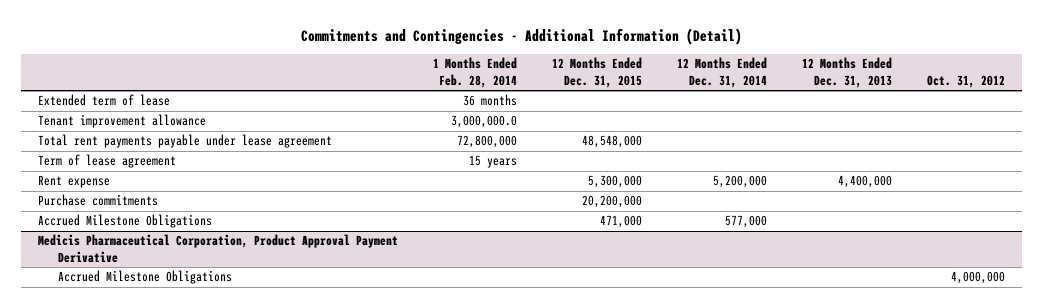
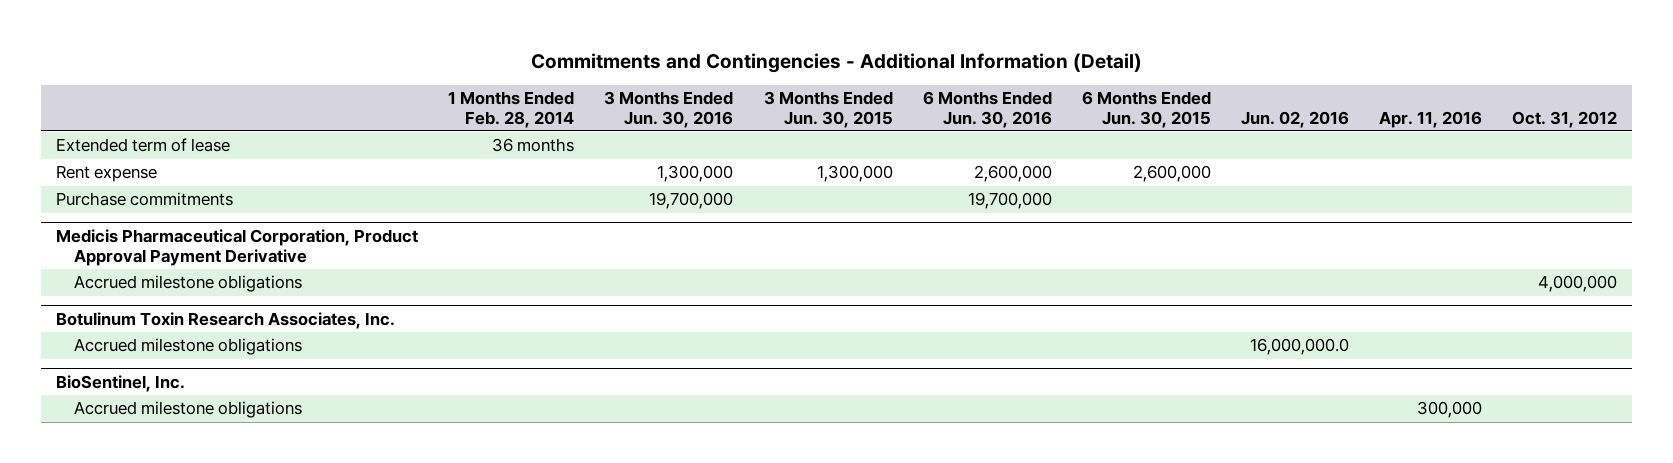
- | 1 Months Ended Feb. 28, 2014 | 12 Months Ended Dec. 31, 2015 | 12 Months Ended Dec. 31, 2014 | 12 Months Ended Dec. 31, 2013 | Oct. 31, 2012
+ | 1 Months Ended Feb. 28, 2014 | 3 Months Ended Jun. 30, 2016 | 3 Months Ended Jun. 30, 2015 | 6 Months Ended Jun. 30, 2016 | 6 Months Ended Jun. 30, 2015 | Jun. 02, 2016 | Apr. 11, 2016 | Oct. 31, 2012
- Tenant improvement allowance | 3,000,000.0 | | | |
- Total rent payments payable under lease agreement | 72,800,000 | 48,548,000 | | |
- Term of lease agreement | 15 years | | | |
- Accrued Milestone Obligations | | 471,000 | 577,000 | |
@ Medicis Pharmaceutical Corporation, Product Approval Payment Derivative
- Accrued Milestone Obligations | | | | | 4,000,000
+ Accrued milestone obligations | | | | | | | | 4,000,000
+ Botulinum Toxin Research Associates, Inc.
+ Accrued milestone obligations | | | | | | 16,000,000.0 | |
+ BioSentinel, Inc.
+ Accrued milestone obligations | | | | | | | 300,000 |

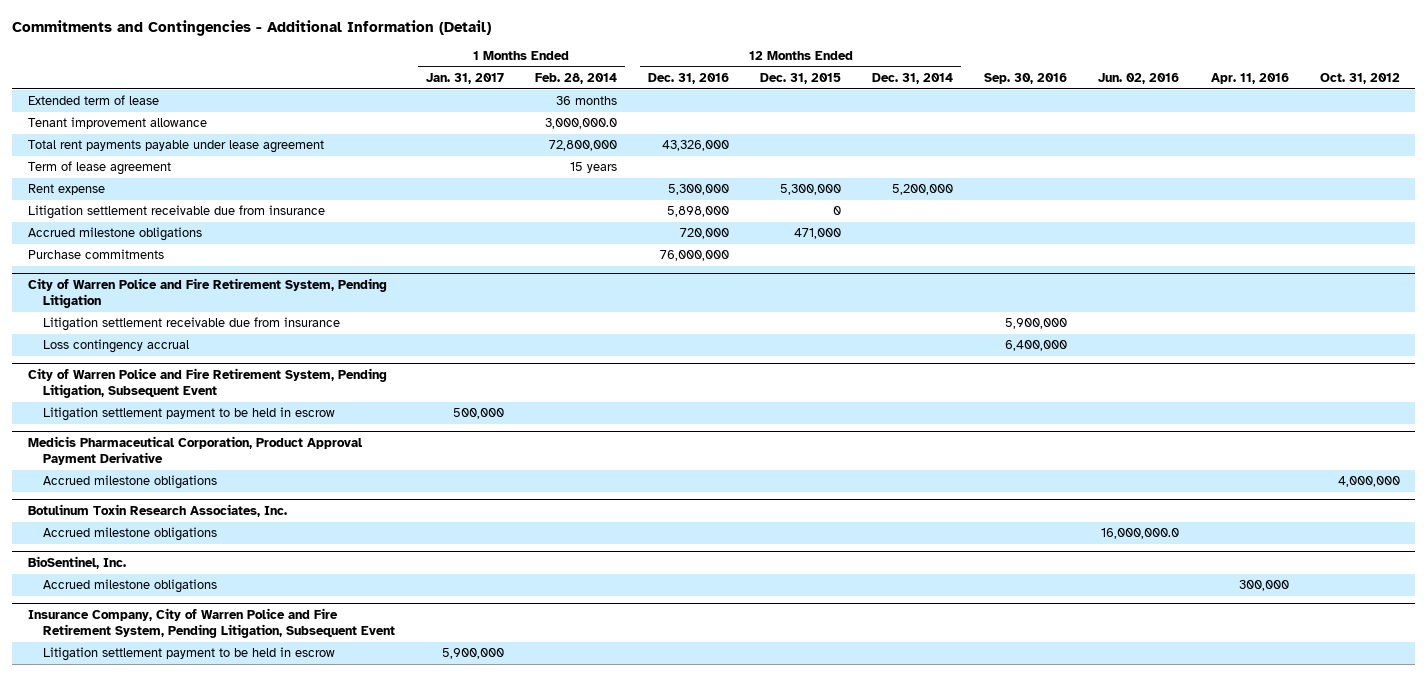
- | 1 Months Ended Feb. 28, 2014 | 3 Months Ended Jun. 30, 2016 | 3 Months Ended Jun. 30, 2015 | 6 Months Ended Jun. 30, 2016 | 6 Months Ended Jun. 30, 2015 | Jun. 02, 2016 | Apr. 11, 2016 | Oct. 31, 2012
+ | 1 Months Ended Jan. 31, 2017 | 1 Months Ended Feb. 28, 2014 | 12 Months Ended Dec. 31, 2016 | 12 Months Ended Dec. 31, 2015 | 12 Months Ended Dec. 31, 2014 | Sep. 30, 2016 | Jun. 02, 2016 | Apr. 11, 2016 | Oct. 31, 2012
+ Tenant improvement allowance | | 3,000,000.0 | | | | | | |
+ Total rent payments payable under lease agreement | | 72,800,000 | 43,326,000 | | | | | |
+ Term of lease agreement | | 15 years | | | | | | |
+ Litigation settlement receivable due from insurance | | | 5,898,000 | 0 | | | | |
+ Accrued milestone obligations | | | 720,000 | 471,000 | | | | |
+ City of Warren Police and Fire Retirement System, Pending Litigation
+ Litigation settlement receivable due from insurance | | | | | | 5,900,000 | | |
+ Loss contingency accrual | | | | | | 6,400,000 | | |
+ City of Warren Police and Fire Retirement System, Pending Litigation, Subsequent Event
+ Litigation settlement payment to be held in escrow | 500,000 | | | | | | | |
+ Insurance Company, City of Warren Police and Fire Retirement System, Pending Litigation, Subsequent Event
+ Litigation settlement payment to be held in escrow | 5,900,000 | | | | | | | |

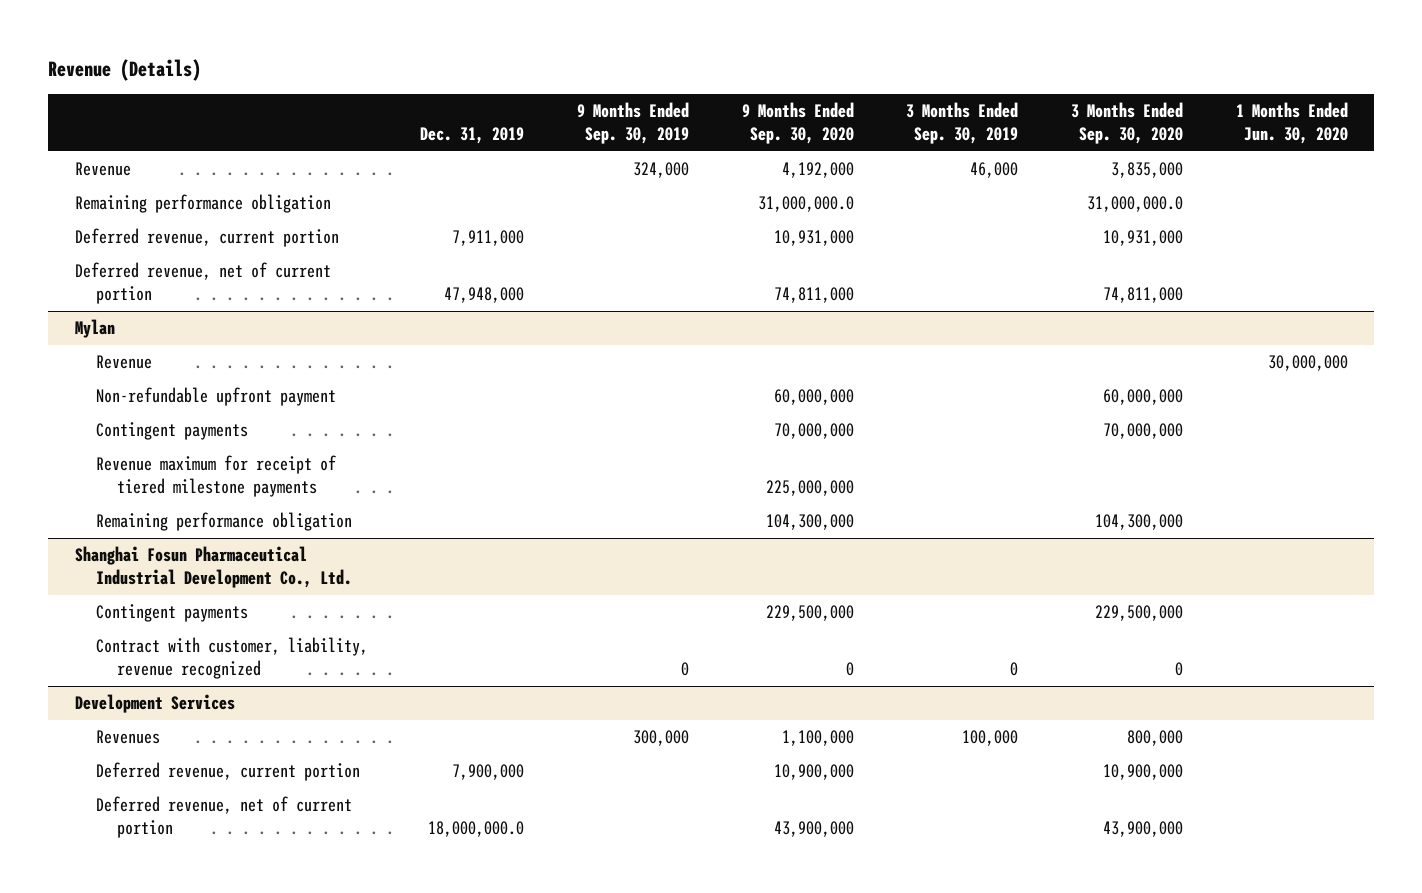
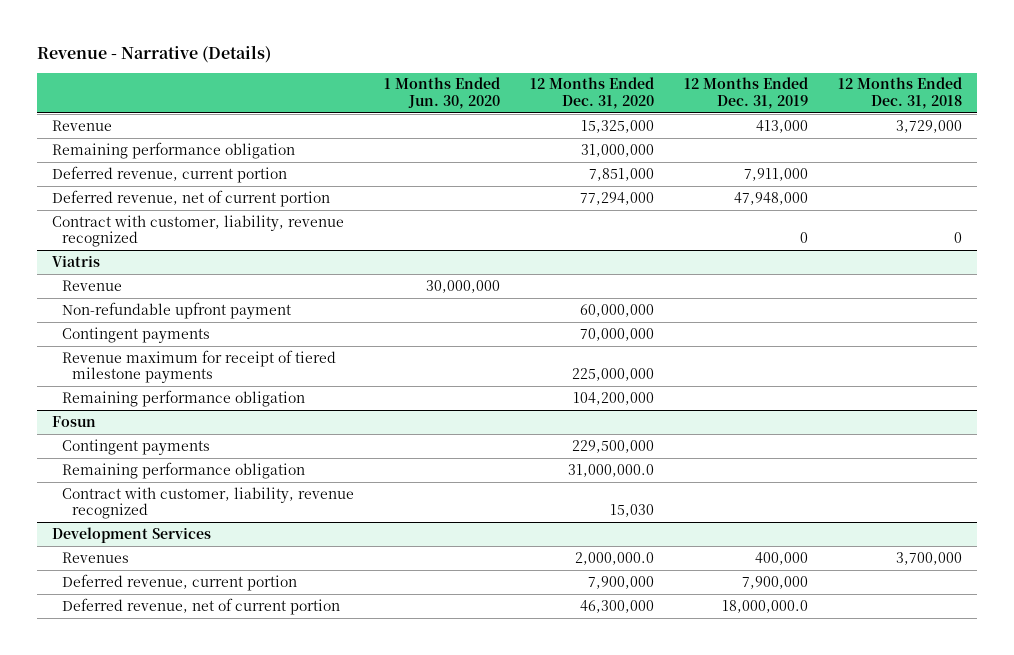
- Revenue (Details)
+ Revenue - Narrative (Details)
- | Dec. 31, 2019 | 9 Months Ended Sep. 30, 2019 | 9 Months Ended Sep. 30, 2020 | 3 Months Ended Sep. 30, 2019 | 3 Months Ended Sep. 30, 2020 | 1 Months Ended Jun. 30, 2020
+ | 1 Months Ended Jun. 30, 2020 | 12 Months Ended Dec. 31, 2020 | 12 Months Ended Dec. 31, 2019 | 12 Months Ended Dec. 31, 2018
- Mylan
+ Contract with customer, liability, revenue recognized | | | 0 | 0
+ Viatris
- Shanghai Fosun Pharmaceutical Industrial Development Co., Ltd.
+ Fosun
+ Remaining performance obligation | | 31,000,000.0 | |

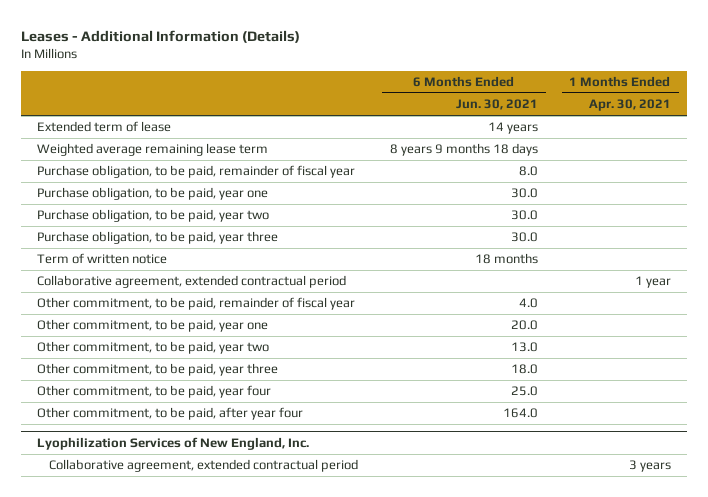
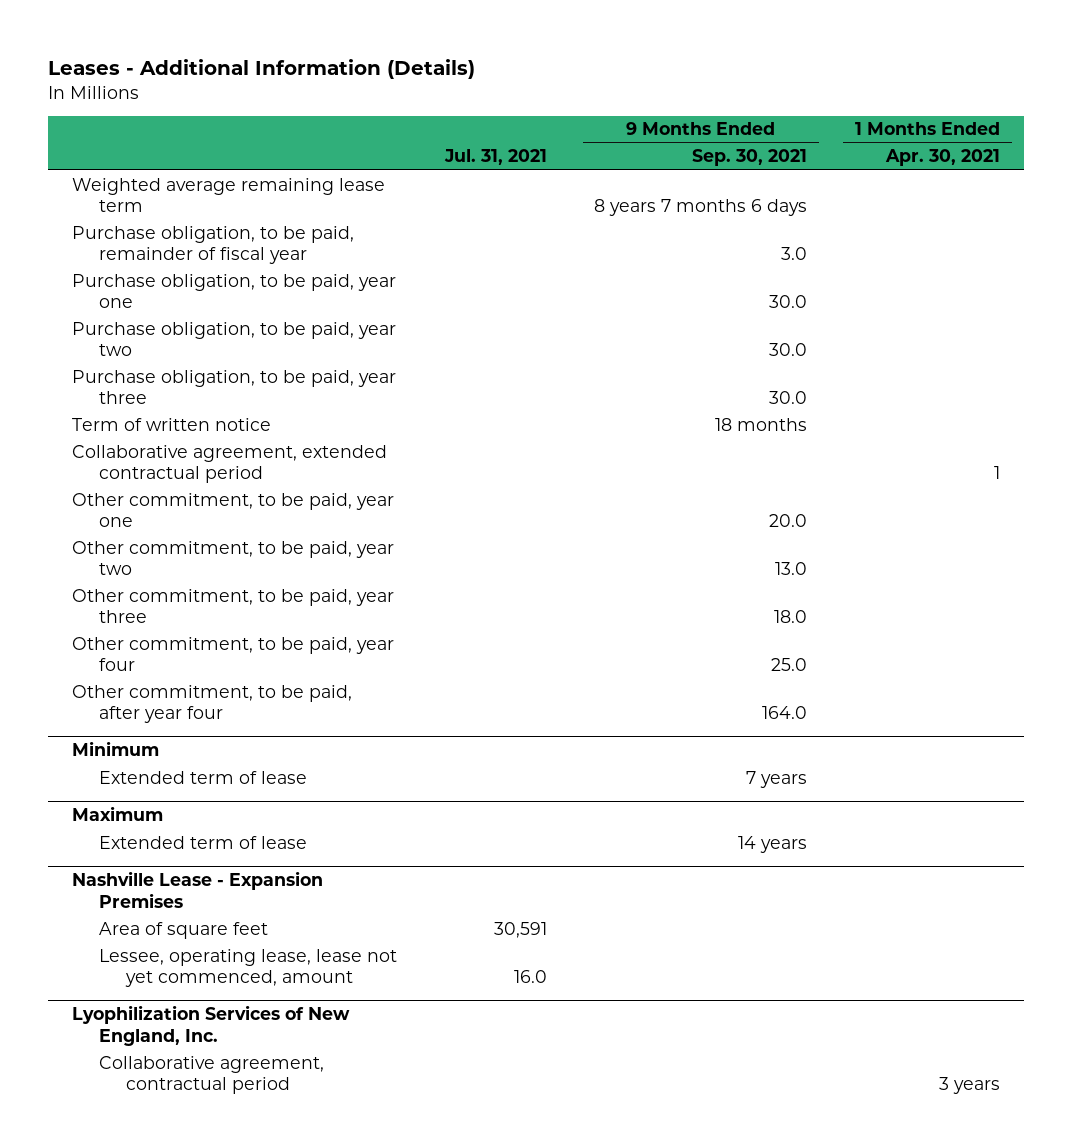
- | 6 Months Ended Jun. 30, 2021 | 1 Months Ended Apr. 30, 2021
+ | Jul. 31, 2021 | 9 Months Ended Sep. 30, 2021 | 1 Months Ended Apr. 30, 2021
- Extended term of lease | 14 years |
- Collaborative agreement, extended contractual period | | 1 year
- Other commitment, to be paid, remainder of fiscal year | 4.0 |
+ Collaborative agreement, extended contractual period | | | 1
+ Minimum
+ Extended term of lease | | 7 years |
+ Maximum
+ Extended term of lease | | 14 years |
+ Nashville Lease - Expansion Premises
+ Area of square feet | 30,591 | |
+ Lessee, operating lease, lease not yet commenced, amount | 16.0 | |
@ Lyophilization Services of New England, Inc.
- Collaborative agreement, extended contractual period | | 3 years
+ Collaborative agreement, contractual period | | | 3 years

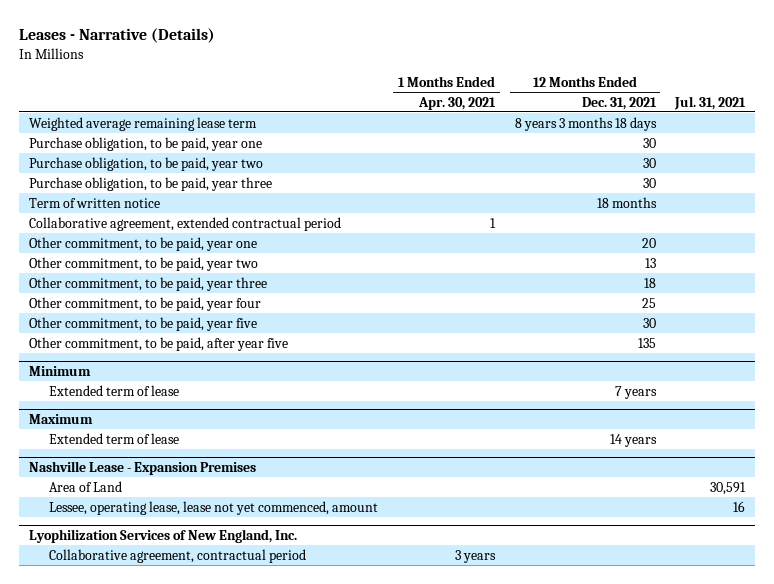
- Leases - Additional Information (Details)
+ Leases - Narrative (Details)
- | Jul. 31, 2021 | 9 Months Ended Sep. 30, 2021 | 1 Months Ended Apr. 30, 2021
+ | 1 Months Ended Apr. 30, 2021 | 12 Months Ended Dec. 31, 2021 | Jul. 31, 2021
- Purchase obligation, to be paid, remainder of fiscal year | | 3.0 |
- Other commitment, to be paid, after year four | | 164.0 |
+ Other commitment, to be paid, year five | | 30 |
+ Other commitment, to be paid, after year five | | 135 |
@ Nashville Lease - Expansion Premises
- Area of square feet | 30,591 | |
- Lessee, operating lease, lease not yet commenced, amount | 16.0 | |
+ Area of Land | | | 30,591
+ Lessee, operating lease, lease not yet commenced, amount | | | 16

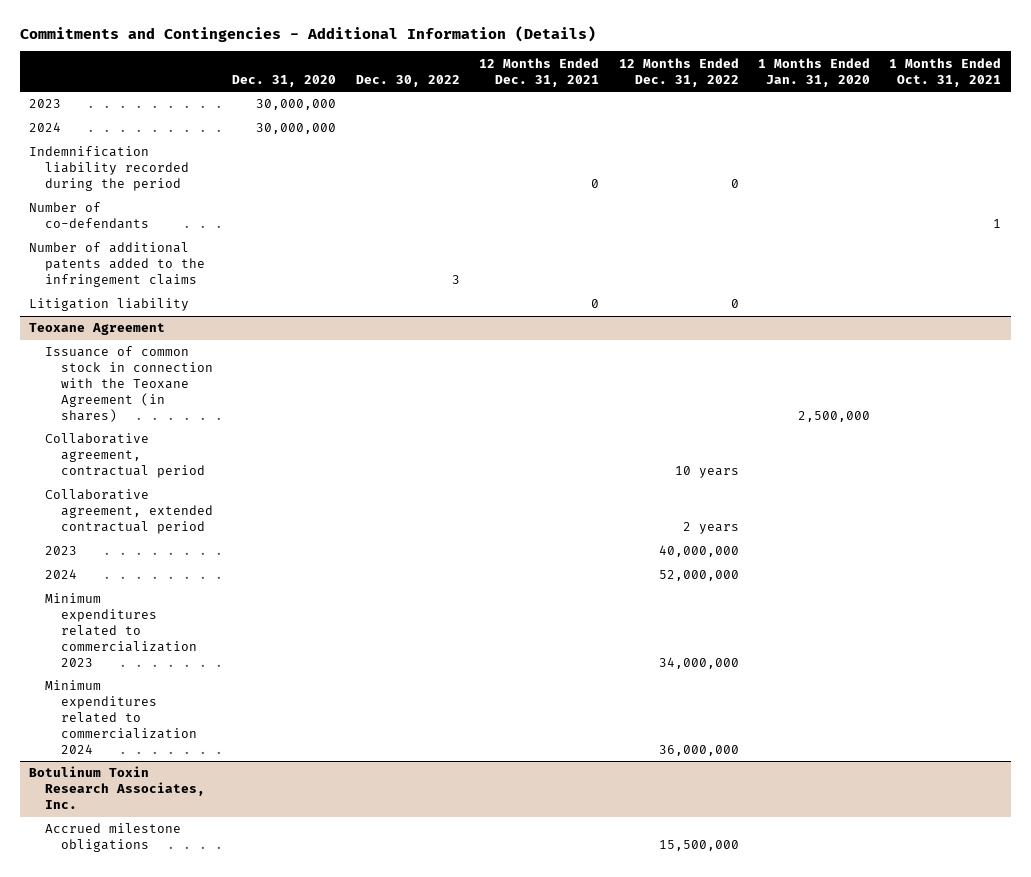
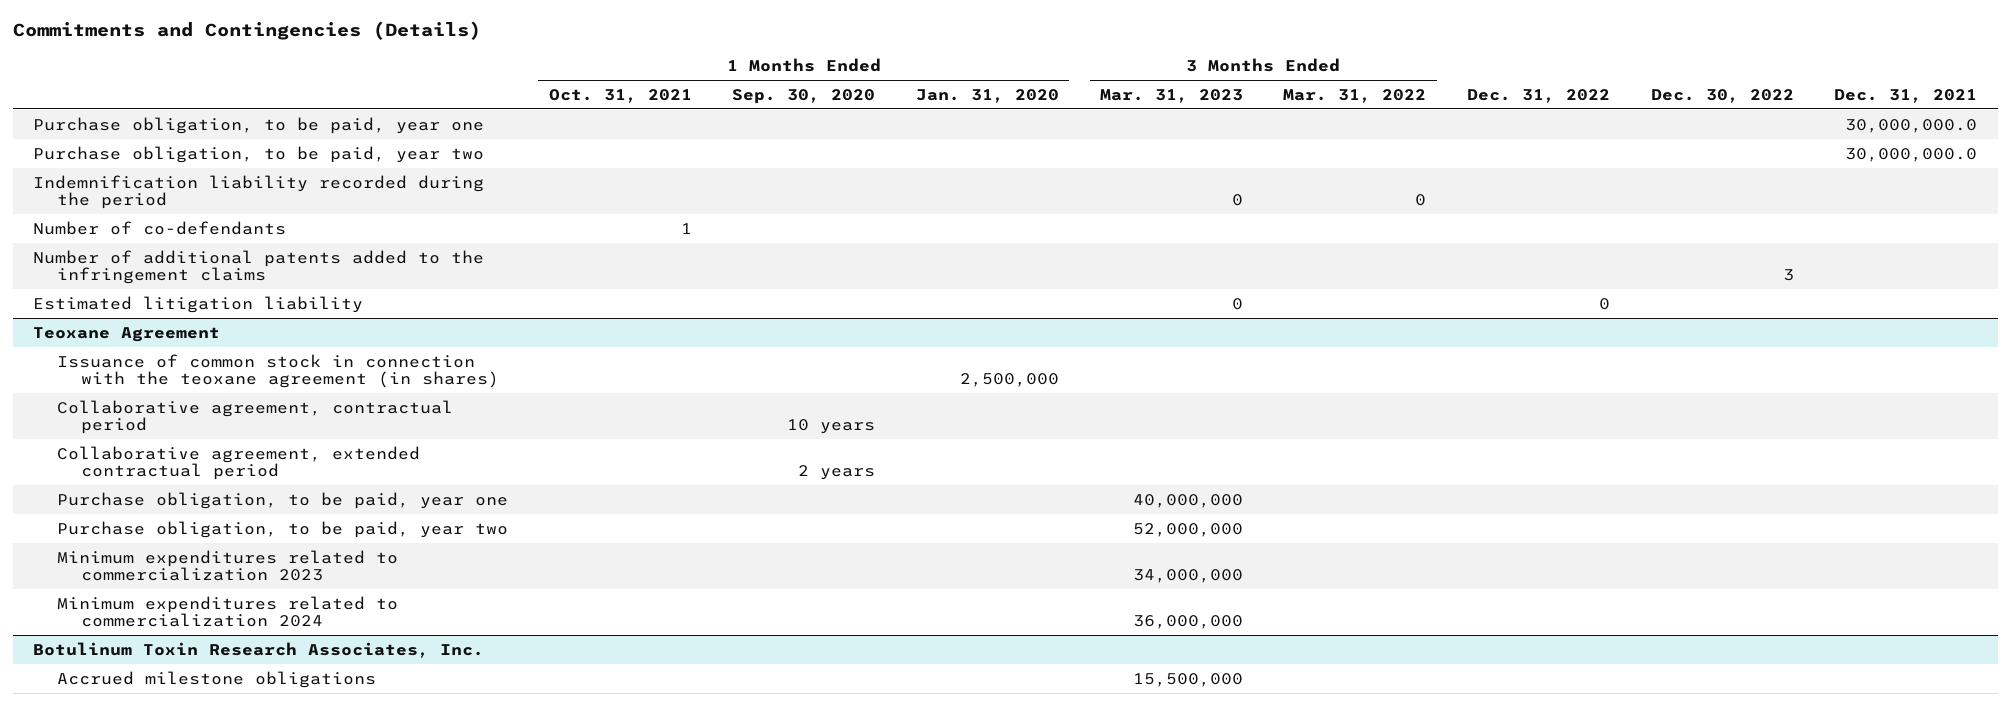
- Commitments and Contingencies - Additional Information (Details)
+ Commitments and Contingencies (Details)
- | Dec. 31, 2020 | Dec. 30, 2022 | 12 Months Ended Dec. 31, 2021 | 12 Months Ended Dec. 31, 2022 | 1 Months Ended Jan. 31, 2020 | 1 Months Ended Oct. 31, 2021
+ | 1 Months Ended Oct. 31, 2021 | 1 Months Ended Sep. 30, 2020 | 1 Months Ended Jan. 31, 2020 | 3 Months Ended Mar. 31, 2023 | 3 Months Ended Mar. 31, 2022 | Dec. 31, 2022 | Dec. 30, 2022 | Dec. 31, 2021
- 2023 | 30,000,000 | | | | |
- 2024 | 30,000,000 | | | | |
+ Purchase obligation, to be paid, year one | | | | | | | | 30,000,000.0
+ Purchase obligation, to be paid, year two | | | | | | | | 30,000,000.0
- Litigation liability | | | 0 | 0 | |
+ Estimated litigation liability | | | | 0 | | 0 | |
@ Teoxane Agreement
- Issuance of common stock in connection with the Teoxane Agreement (in shares) | | | | | 2,500,000 |
+ Issuance of common stock in connection with the teoxane agreement (in shares) | | | 2,500,000 | | | | |
- 2023 | | | | 40,000,000 | |
- 2024 | | | | 52,000,000 | |
+ Purchase obligation, to be paid, year one | | | | 40,000,000 | | | |
+ Purchase obligation, to be paid, year two | | | | 52,000,000 | | | |

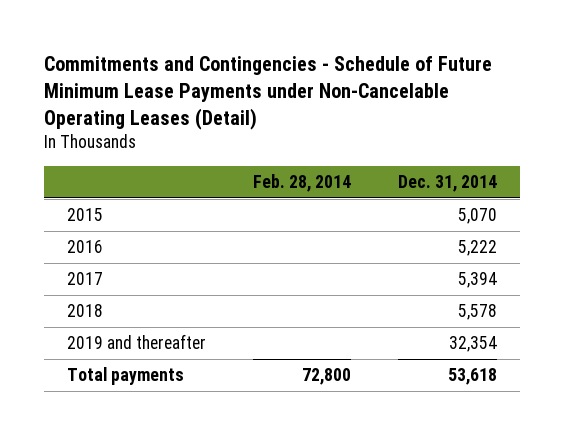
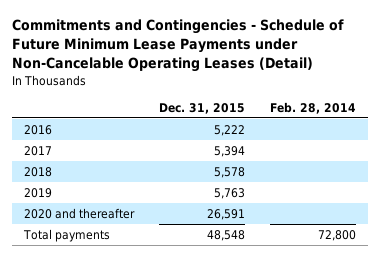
- | Feb. 28, 2014 | Dec. 31, 2014
+ | Dec. 31, 2015 | Feb. 28, 2014
- 2015 | | 5,070
- 2019 and thereafter | | 32,354
+ 2019 | 5,763 |
+ 2020 and thereafter | 26,591 |

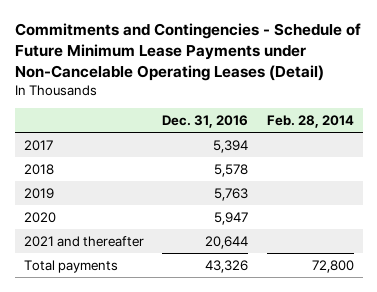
- | Dec. 31, 2015 | Feb. 28, 2014
+ | Dec. 31, 2016 | Feb. 28, 2014
- 2016 | 5,222 |
- 2020 and thereafter | 26,591 |
+ 2020 | 5,947 |
+ 2021 and thereafter | 20,644 |

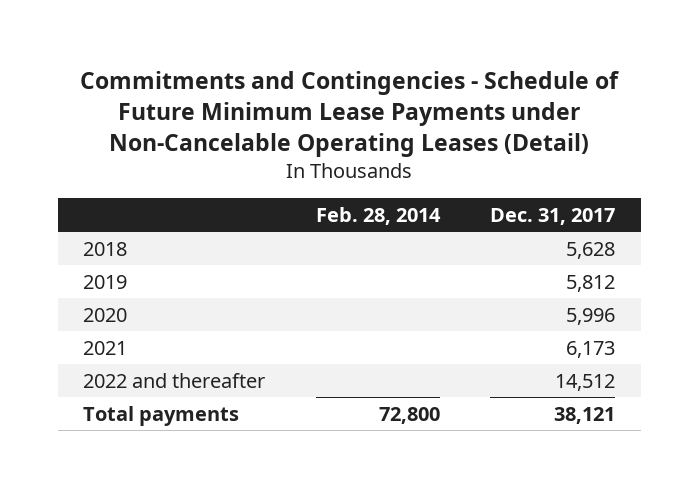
- | Dec. 31, 2016 | Feb. 28, 2014
+ | Feb. 28, 2014 | Dec. 31, 2017
- 2017 | 5,394 |
- 2021 and thereafter | 20,644 |
+ 2021 | | 6,173
+ 2022 and thereafter | | 14,512

